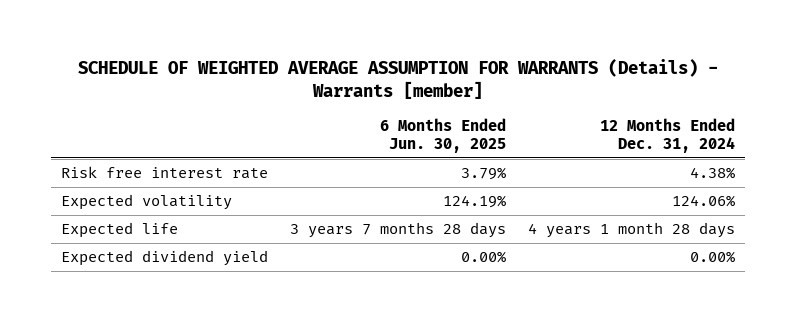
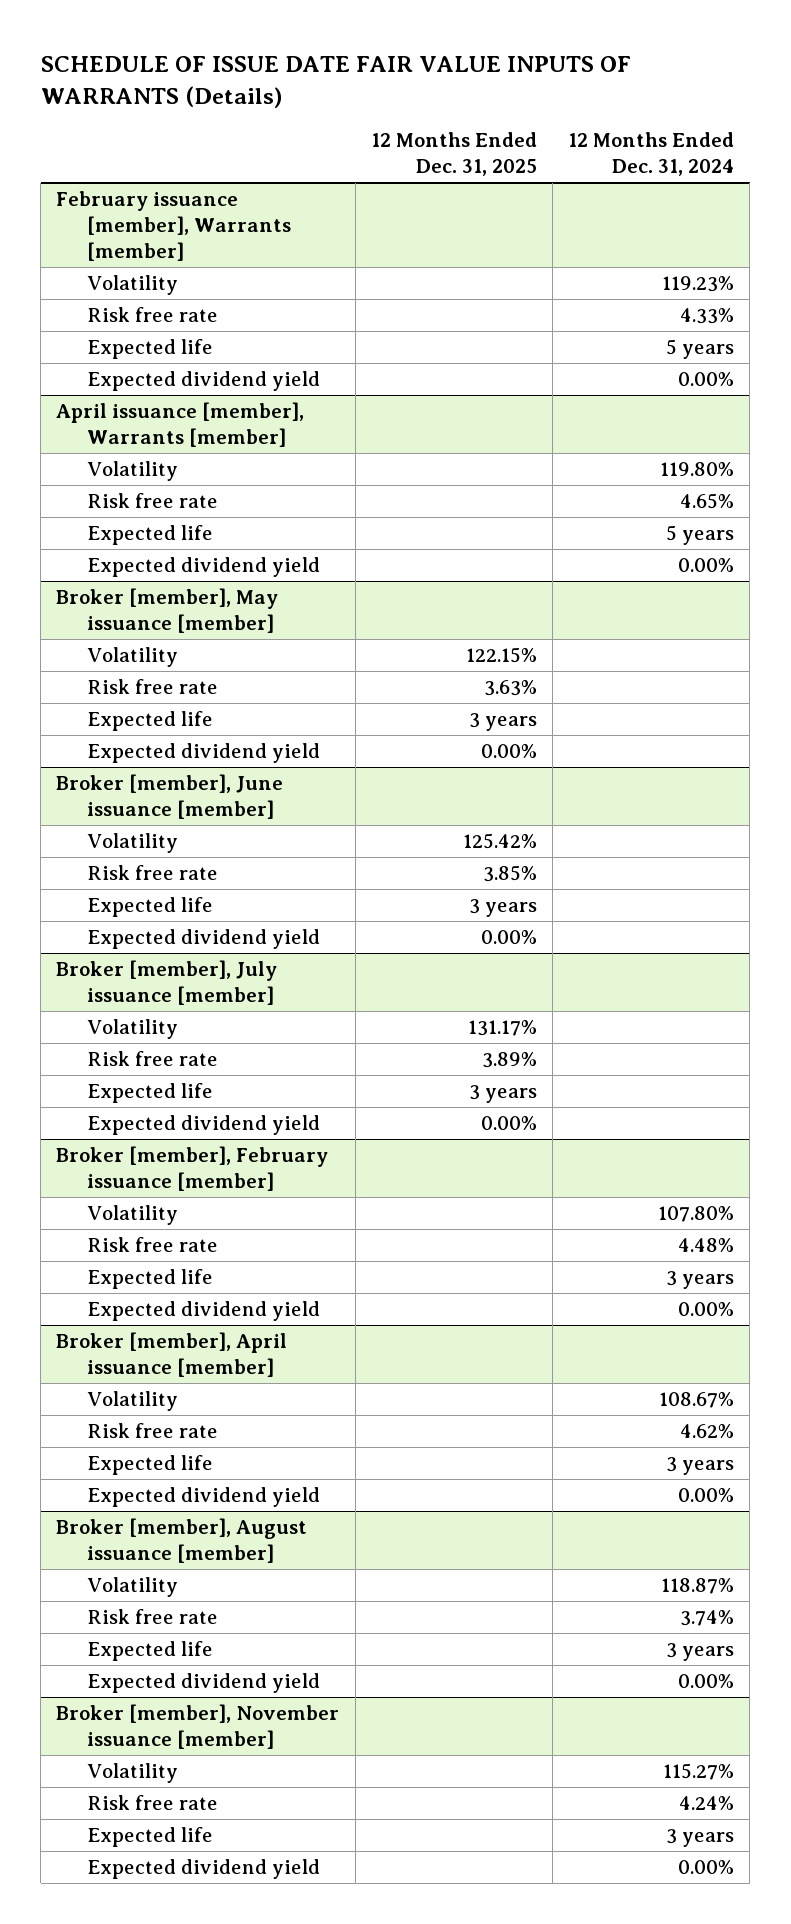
- SCHEDULE OF WEIGHTED AVERAGE ASSUMPTION FOR WARRANTS (Details) - Warrants [member]
+ SCHEDULE OF ISSUE DATE FAIR VALUE INPUTS OF WARRANTS (Details)
- | 6 Months Ended Jun. 30, 2025 | 12 Months Ended Dec. 31, 2024
+ | 12 Months Ended Dec. 31, 2025 | 12 Months Ended Dec. 31, 2024
- Risk free interest rate | 3.79% | 4.38%
- Expected volatility | 124.19% | 124.06%
- Expected life | 3 years 7 months 28 days | 4 years 1 month 28 days
+ February issuance [member], Warrants [member]
+ Volatility | | 119.23%
+ Risk free rate | | 4.33%
+ Expected life | | 5 years
+ April issuance [member], Warrants [member]
+ Volatility | | 119.80%
+ Risk free rate | | 4.65%
+ Expected life | | 5 years
+ Expected dividend yield | | 0.00%
+ Broker [member], May issuance [member]
+ Volatility | 122.15% |
+ Risk free rate | 3.63% |
+ Expected life | 3 years |
+ Expected dividend yield | 0.00% |
+ Broker [member], June issuance [member]
+ Volatility | 125.42% |
+ Risk free rate | 3.85% |
+ Expected life | 3 years |
+ Expected dividend yield | 0.00% |
+ Broker [member], July issuance [member]
+ Volatility | 131.17% |
+ Risk free rate | 3.89% |
+ Expected life | 3 years |
+ Expected dividend yield | 0.00% |
+ Broker [member], February issuance [member]
+ Volatility | | 107.80%
+ Risk free rate | | 4.48%
+ Expected life | | 3 years
+ Expected dividend yield | | 0.00%
+ Broker [member], April issuance [member]
+ Volatility | | 108.67%
+ Risk free rate | | 4.62%
+ Expected life | | 3 years
+ Expected dividend yield | | 0.00%
+ Broker [member], August issuance [member]
+ Volatility | | 118.87%
+ Risk free rate | | 3.74%
+ Expected life | | 3 years
+ Expected dividend yield | | 0.00%
+ Broker [member], November issuance [member]
+ Volatility | | 115.27%
+ Risk free rate | | 4.24%
+ Expected life | | 3 years
+ Expected dividend yield | | 0.00%

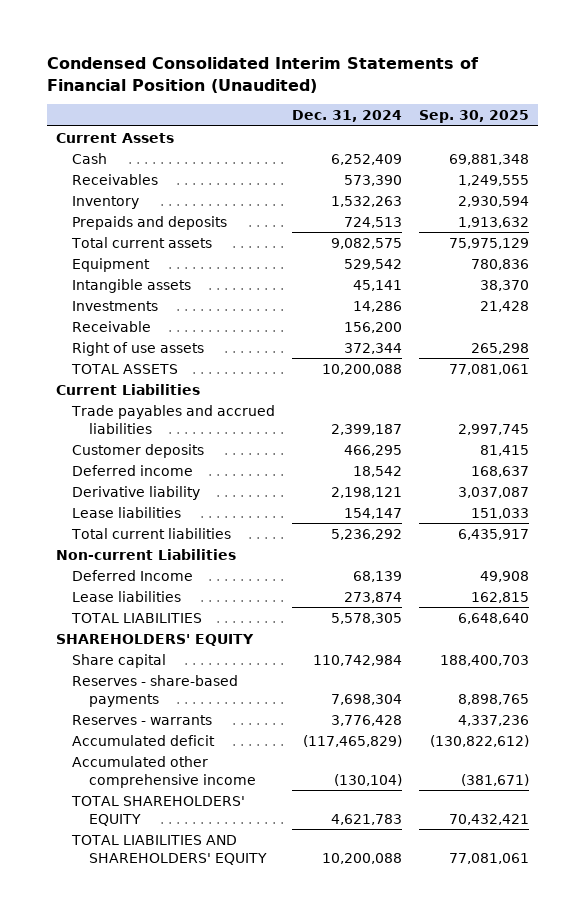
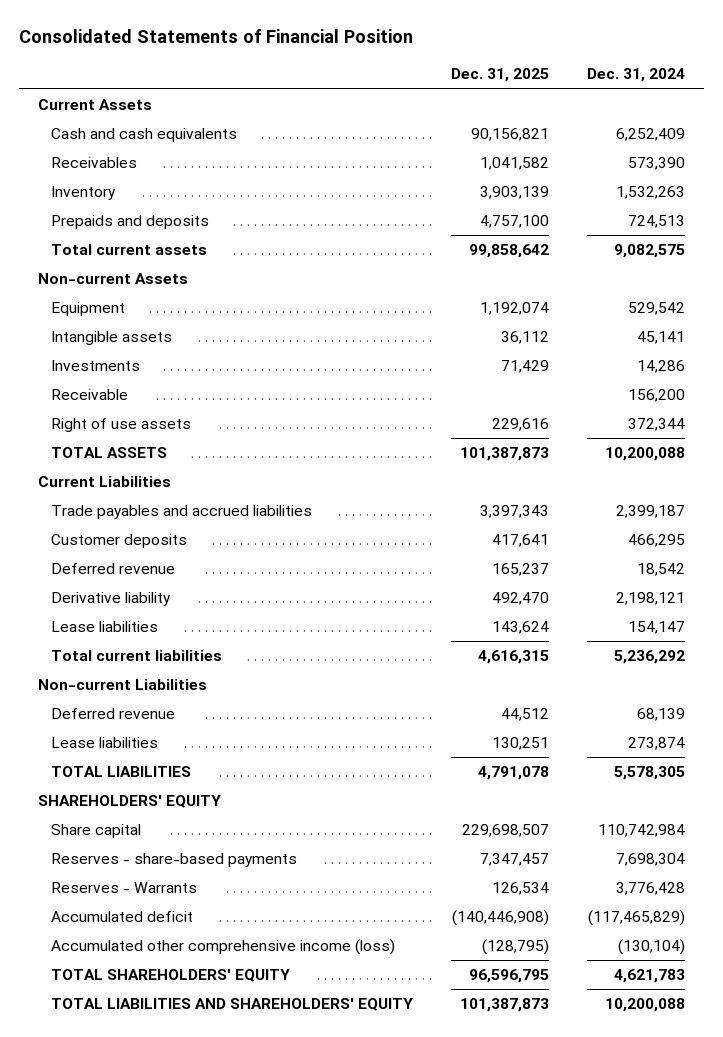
- Condensed Consolidated Interim Statements of Financial Position (Unaudited)
+ Consolidated Statements of Financial Position
- | Dec. 31, 2024 | Sep. 30, 2025
+ | Dec. 31, 2025 | Dec. 31, 2024
- Cash | 6,252,409 | 69,881,348
+ Cash and cash equivalents | 90,156,821 | 6,252,409
+ Non-current Assets
- Deferred income | 18,542 | 168,637
+ Deferred revenue | 165,237 | 18,542
- Deferred Income | 68,139 | 49,908
+ Deferred revenue | 44,512 | 68,139
- Reserves - warrants | 3,776,428 | 4,337,236
+ Reserves - Warrants | 126,534 | 3,776,428
- Accumulated other comprehensive income | (130,104) | (381,671)
+ Accumulated other comprehensive income (loss) | (128,795) | (130,104)

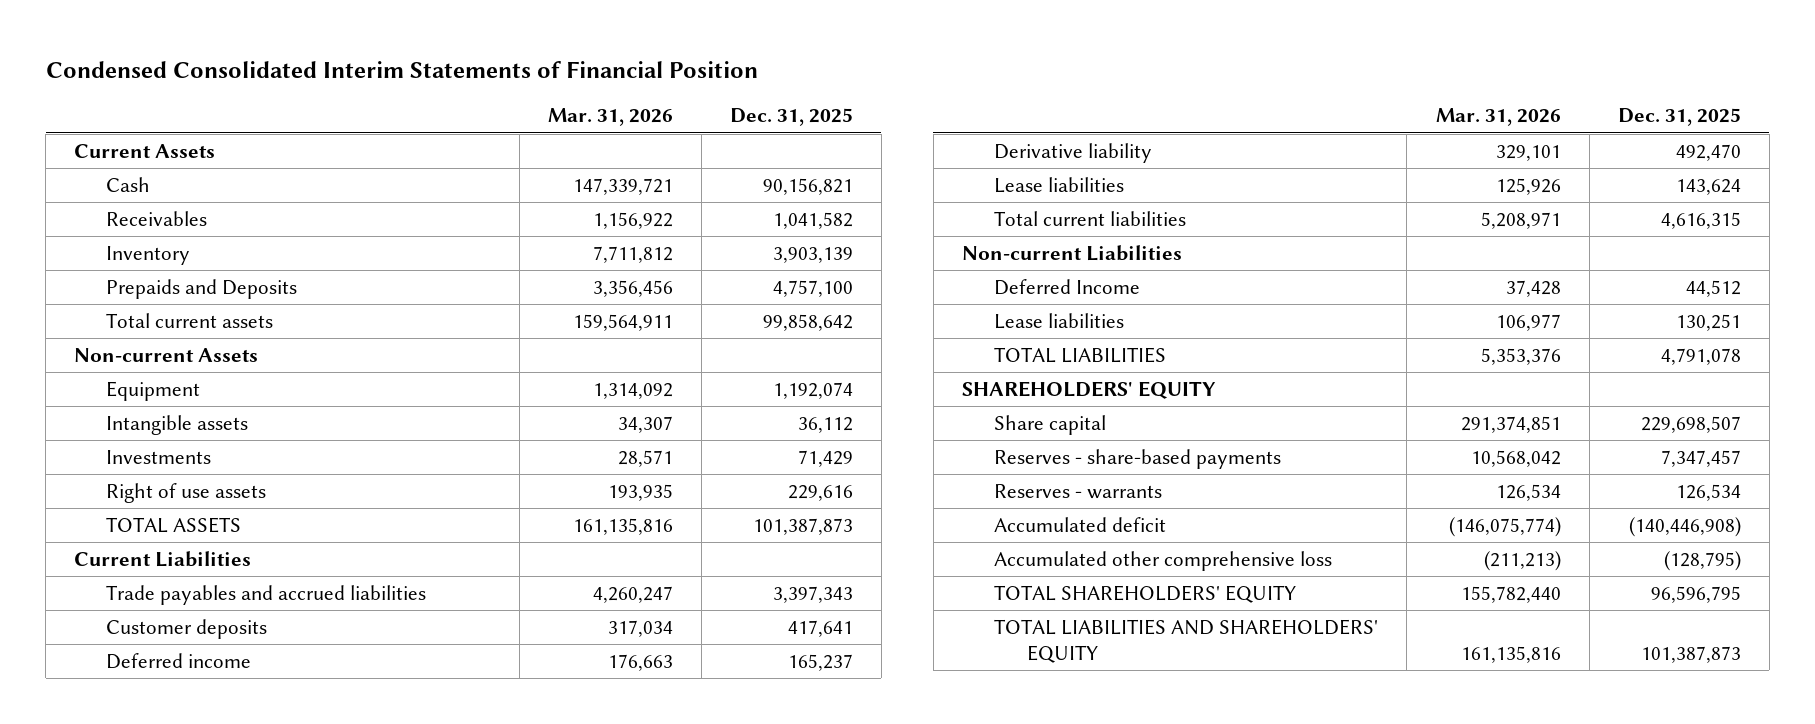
- Consolidated Statements of Financial Position
+ Condensed Consolidated Interim Statements of Financial Position
- | Dec. 31, 2025 | Dec. 31, 2024
+ | Mar. 31, 2026 | Dec. 31, 2025
- Cash and cash equivalents | 90,156,821 | 6,252,409
+ Cash | 147,339,721 | 90,156,821
- Prepaids and deposits | 4,757,100 | 724,513
+ Prepaids and Deposits | 3,356,456 | 4,757,100
- Receivable | | 156,200
- Deferred revenue | 165,237 | 18,542
+ Deferred income | 176,663 | 165,237
- Deferred revenue | 44,512 | 68,139
+ Deferred Income | 37,428 | 44,512
- Reserves - Warrants | 126,534 | 3,776,428
+ Reserves - warrants | 126,534 | 126,534
- Accumulated other comprehensive income (loss) | (128,795) | (130,104)
+ Accumulated other comprehensive loss | (211,213) | (128,795)

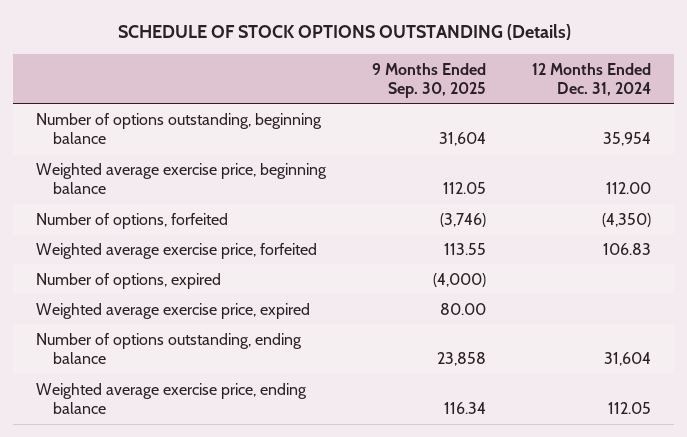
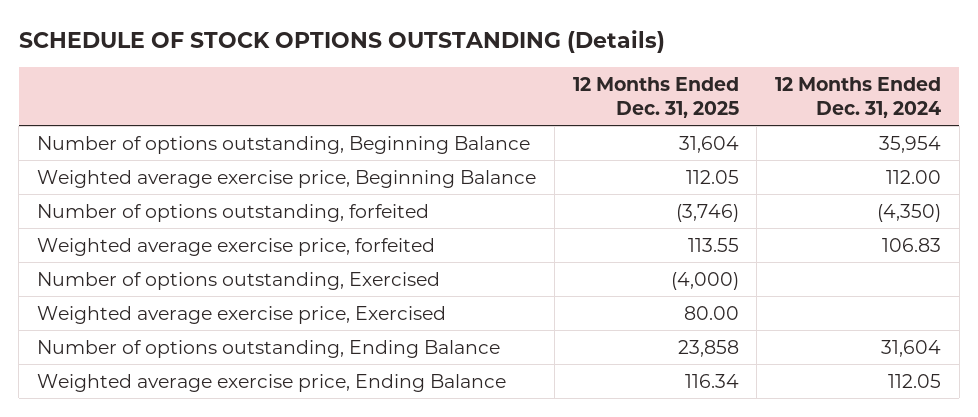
- | 9 Months Ended Sep. 30, 2025 | 12 Months Ended Dec. 31, 2024
+ | 12 Months Ended Dec. 31, 2025 | 12 Months Ended Dec. 31, 2024
- Number of options outstanding, beginning balance | 31,604 | 35,954
- Weighted average exercise price, beginning balance | 112.05 | 112.00
- Number of options, forfeited | (3,746) | (4,350)
+ Number of options outstanding, Beginning Balance | 31,604 | 35,954
+ Weighted average exercise price, Beginning Balance | 112.05 | 112.00
+ Number of options outstanding, forfeited | (3,746) | (4,350)
- Number of options, expired | (4,000) |
- Weighted average exercise price, expired | 80.00 |
- Number of options outstanding, ending balance | 23,858 | 31,604
- Weighted average exercise price, ending balance | 116.34 | 112.05
+ Number of options outstanding, Exercised | (4,000) |
+ Weighted average exercise price, Exercised | 80.00 |
+ Number of options outstanding, Ending Balance | 23,858 | 31,604
+ Weighted average exercise price, Ending Balance | 116.34 | 112.05

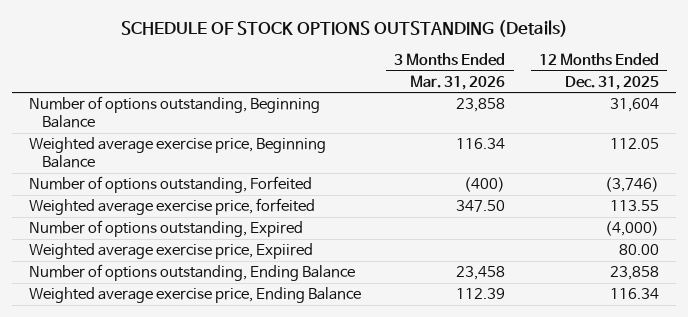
- | 12 Months Ended Dec. 31, 2025 | 12 Months Ended Dec. 31, 2024
+ | 3 Months Ended Mar. 31, 2026 | 12 Months Ended Dec. 31, 2025
- Number of options outstanding, forfeited | (3,746) | (4,350)
+ Number of options outstanding, Forfeited | (400) | (3,746)
- Number of options outstanding, Exercised | (4,000) |
- Weighted average exercise price, Exercised | 80.00 |
+ Number of options outstanding, Expired | | (4,000)
+ Weighted average exercise price, Expiired | | 80.00

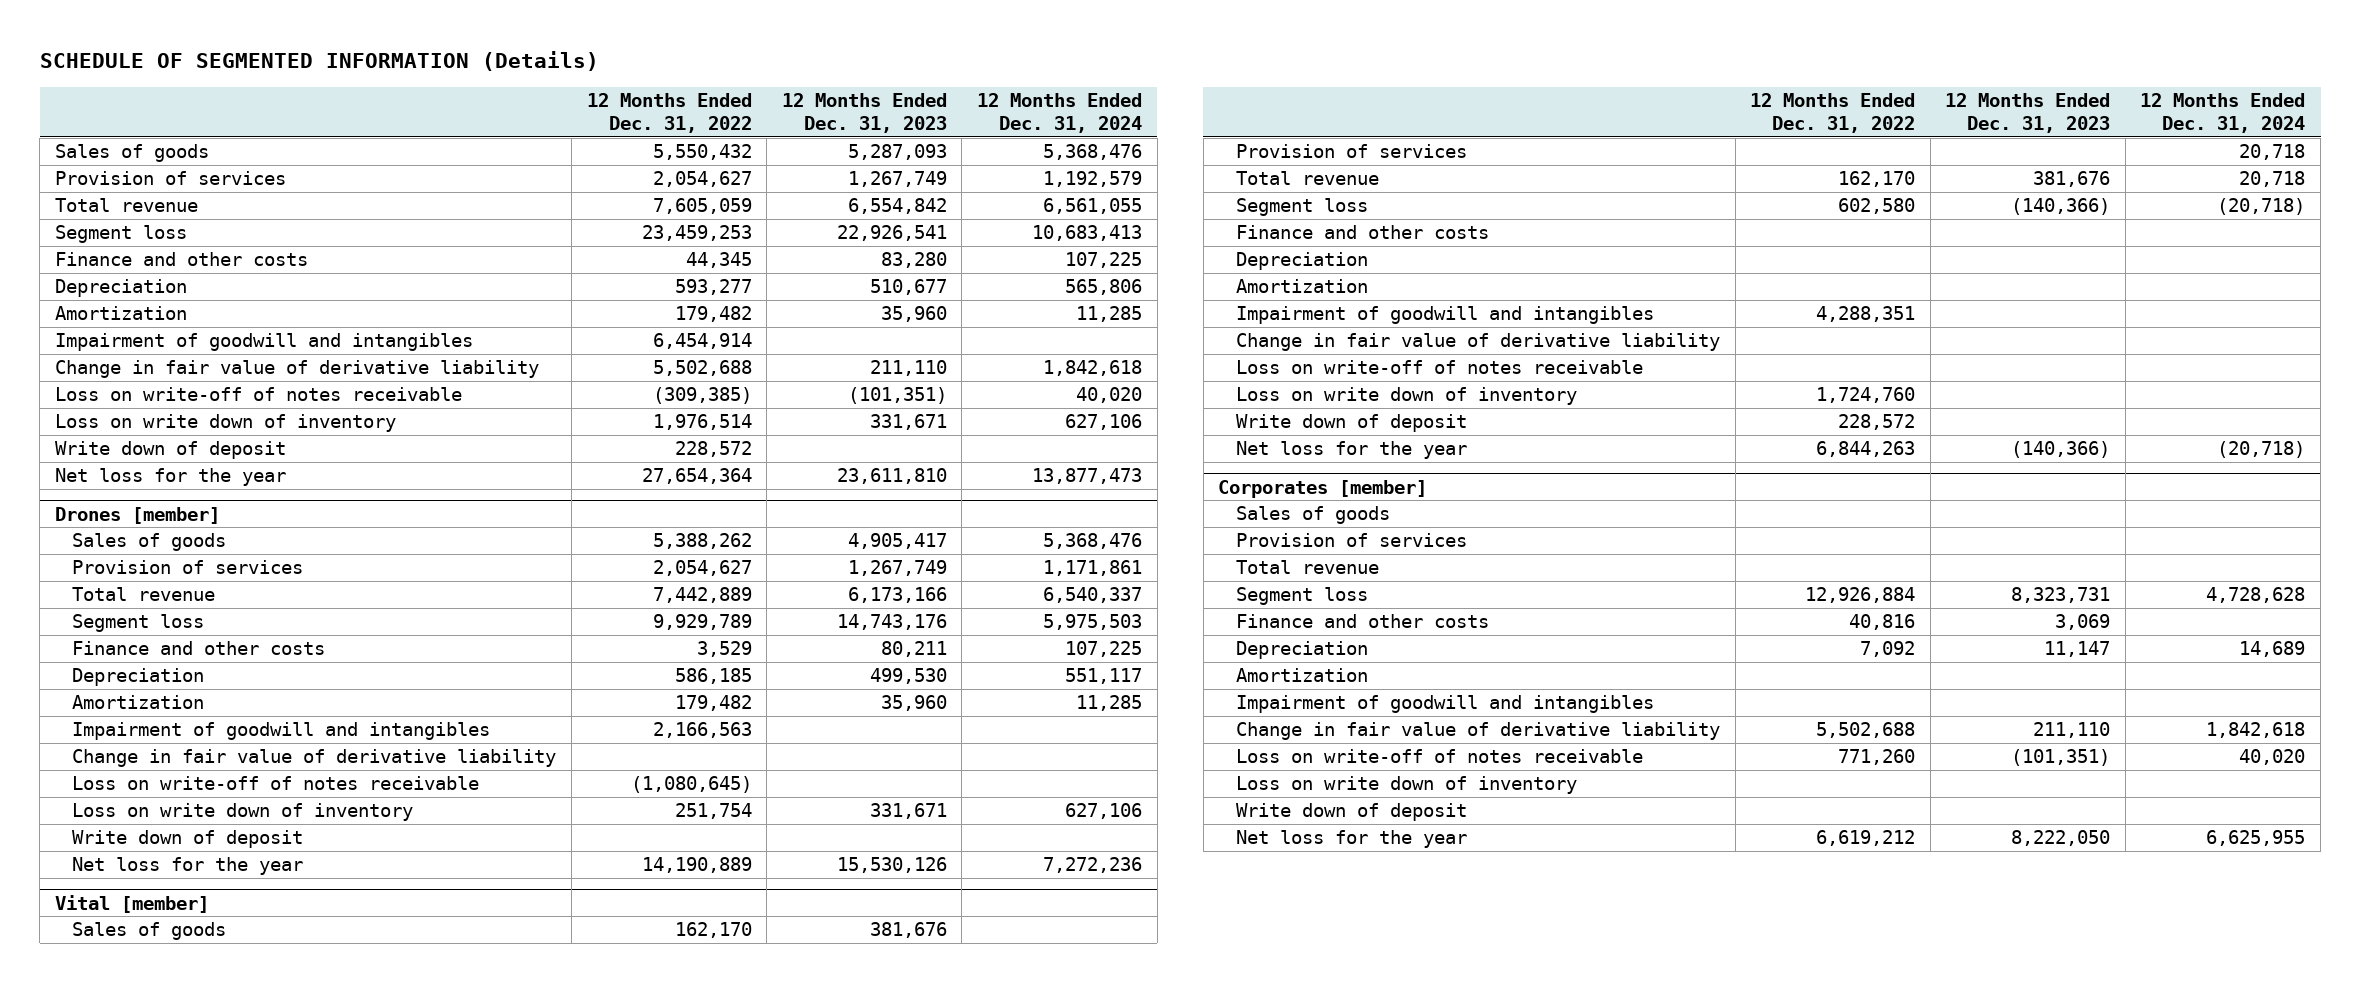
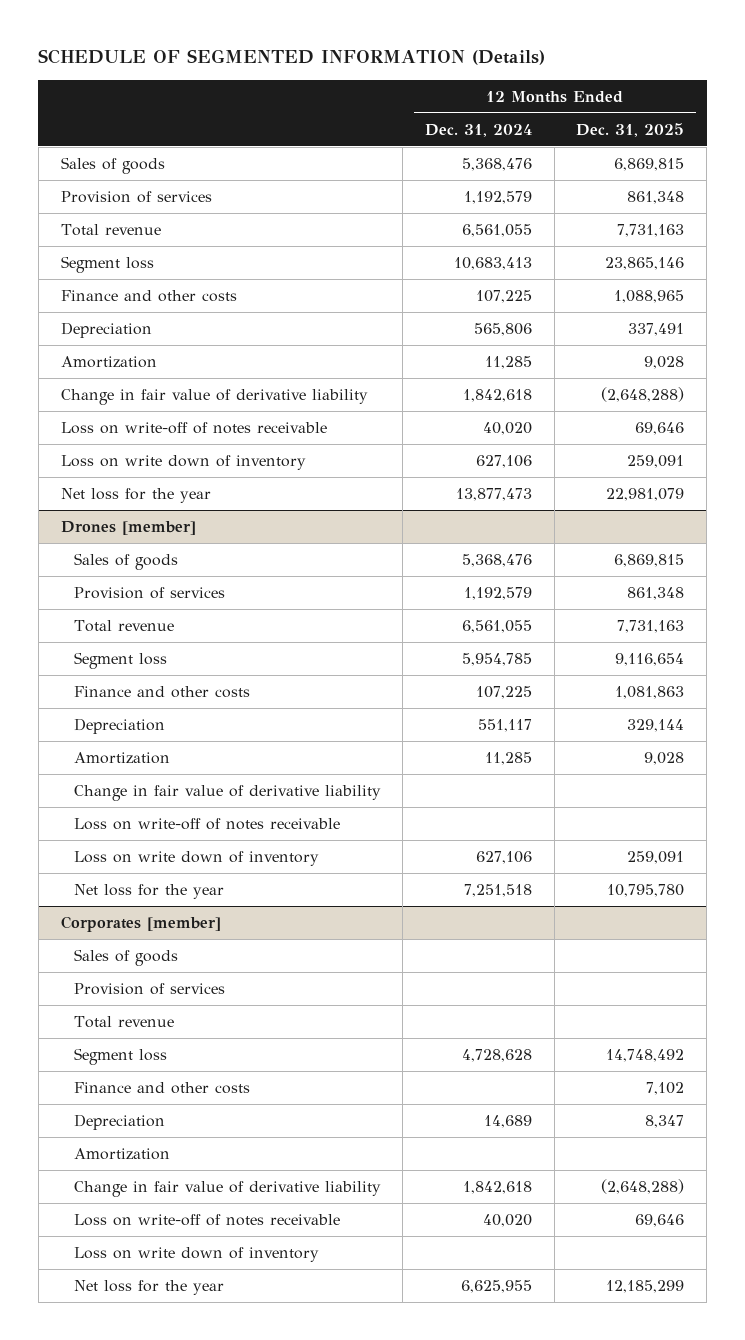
- | 12 Months Ended Dec. 31, 2022 | 12 Months Ended Dec. 31, 2023 | 12 Months Ended Dec. 31, 2024
+ | 12 Months Ended Dec. 31, 2024 | 12 Months Ended Dec. 31, 2025
- Impairment of goodwill and intangibles | 6,454,914 | |
- Write down of deposit | 228,572 | |
@ Drones [member]
- Provision of services | 2,054,627 | 1,267,749 | 1,171,861
- Total revenue | 7,442,889 | 6,173,166 | 6,540,337
- Segment loss | 9,929,789 | 14,743,176 | 5,975,503
+ Provision of services | 1,192,579 | 861,348
+ Total revenue | 6,561,055 | 7,731,163
+ Segment loss | 5,954,785 | 9,116,654
- Impairment of goodwill and intangibles | 2,166,563 | |
- Write down of deposit
- Net loss for the year | 14,190,889 | 15,530,126 | 7,272,236
- Vital [member]
- Sales of goods | 162,170 | 381,676 |
- Provision of services | | | 20,718
- Total revenue | 162,170 | 381,676 | 20,718
- Segment loss | 602,580 | (140,366) | (20,718)
- Finance and other costs
- Depreciation
- Amortization
- Impairment of goodwill and intangibles | 4,288,351 | |
- Change in fair value of derivative liability
- Loss on write-off of notes receivable
- Loss on write down of inventory | 1,724,760 | |
- Write down of deposit | 228,572 | |
- Net loss for the year | 6,844,263 | (140,366) | (20,718)
@ Drones [member]
+ Net loss for the year | 7,251,518 | 10,795,780
@ Corporates [member]
- Impairment of goodwill and intangibles
- Write down of deposit

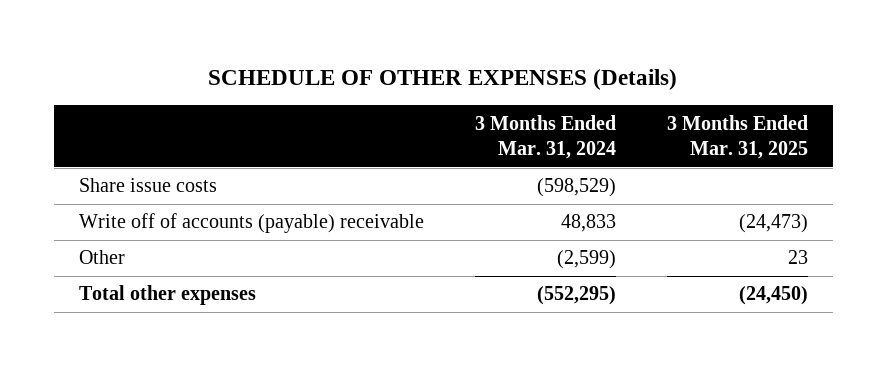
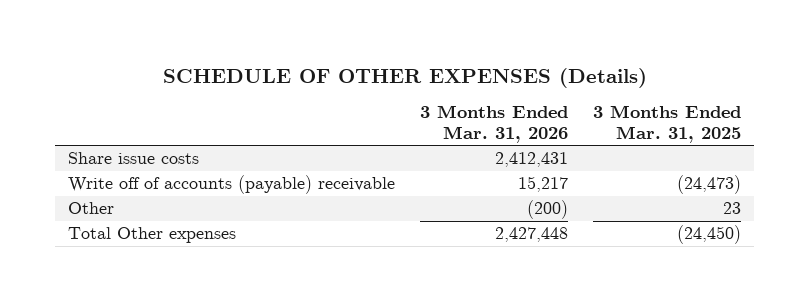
- | 3 Months Ended Mar. 31, 2024 | 3 Months Ended Mar. 31, 2025
+ | 3 Months Ended Mar. 31, 2026 | 3 Months Ended Mar. 31, 2025
- Total other expenses | (552,295) | (24,450)
+ Total Other expenses | 2,427,448 | (24,450)

